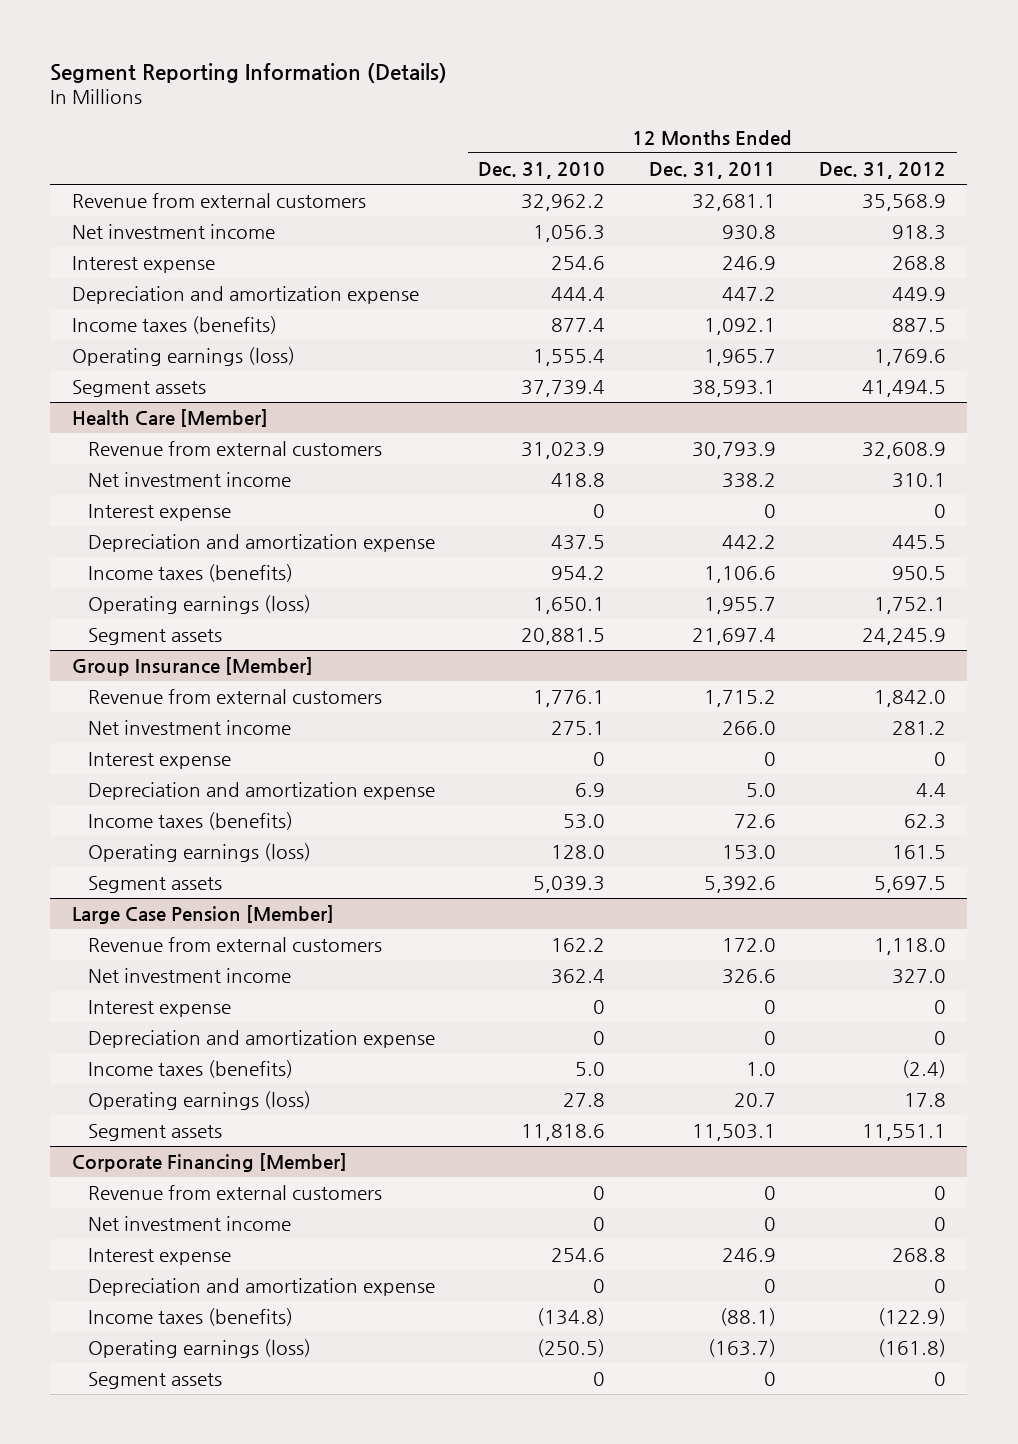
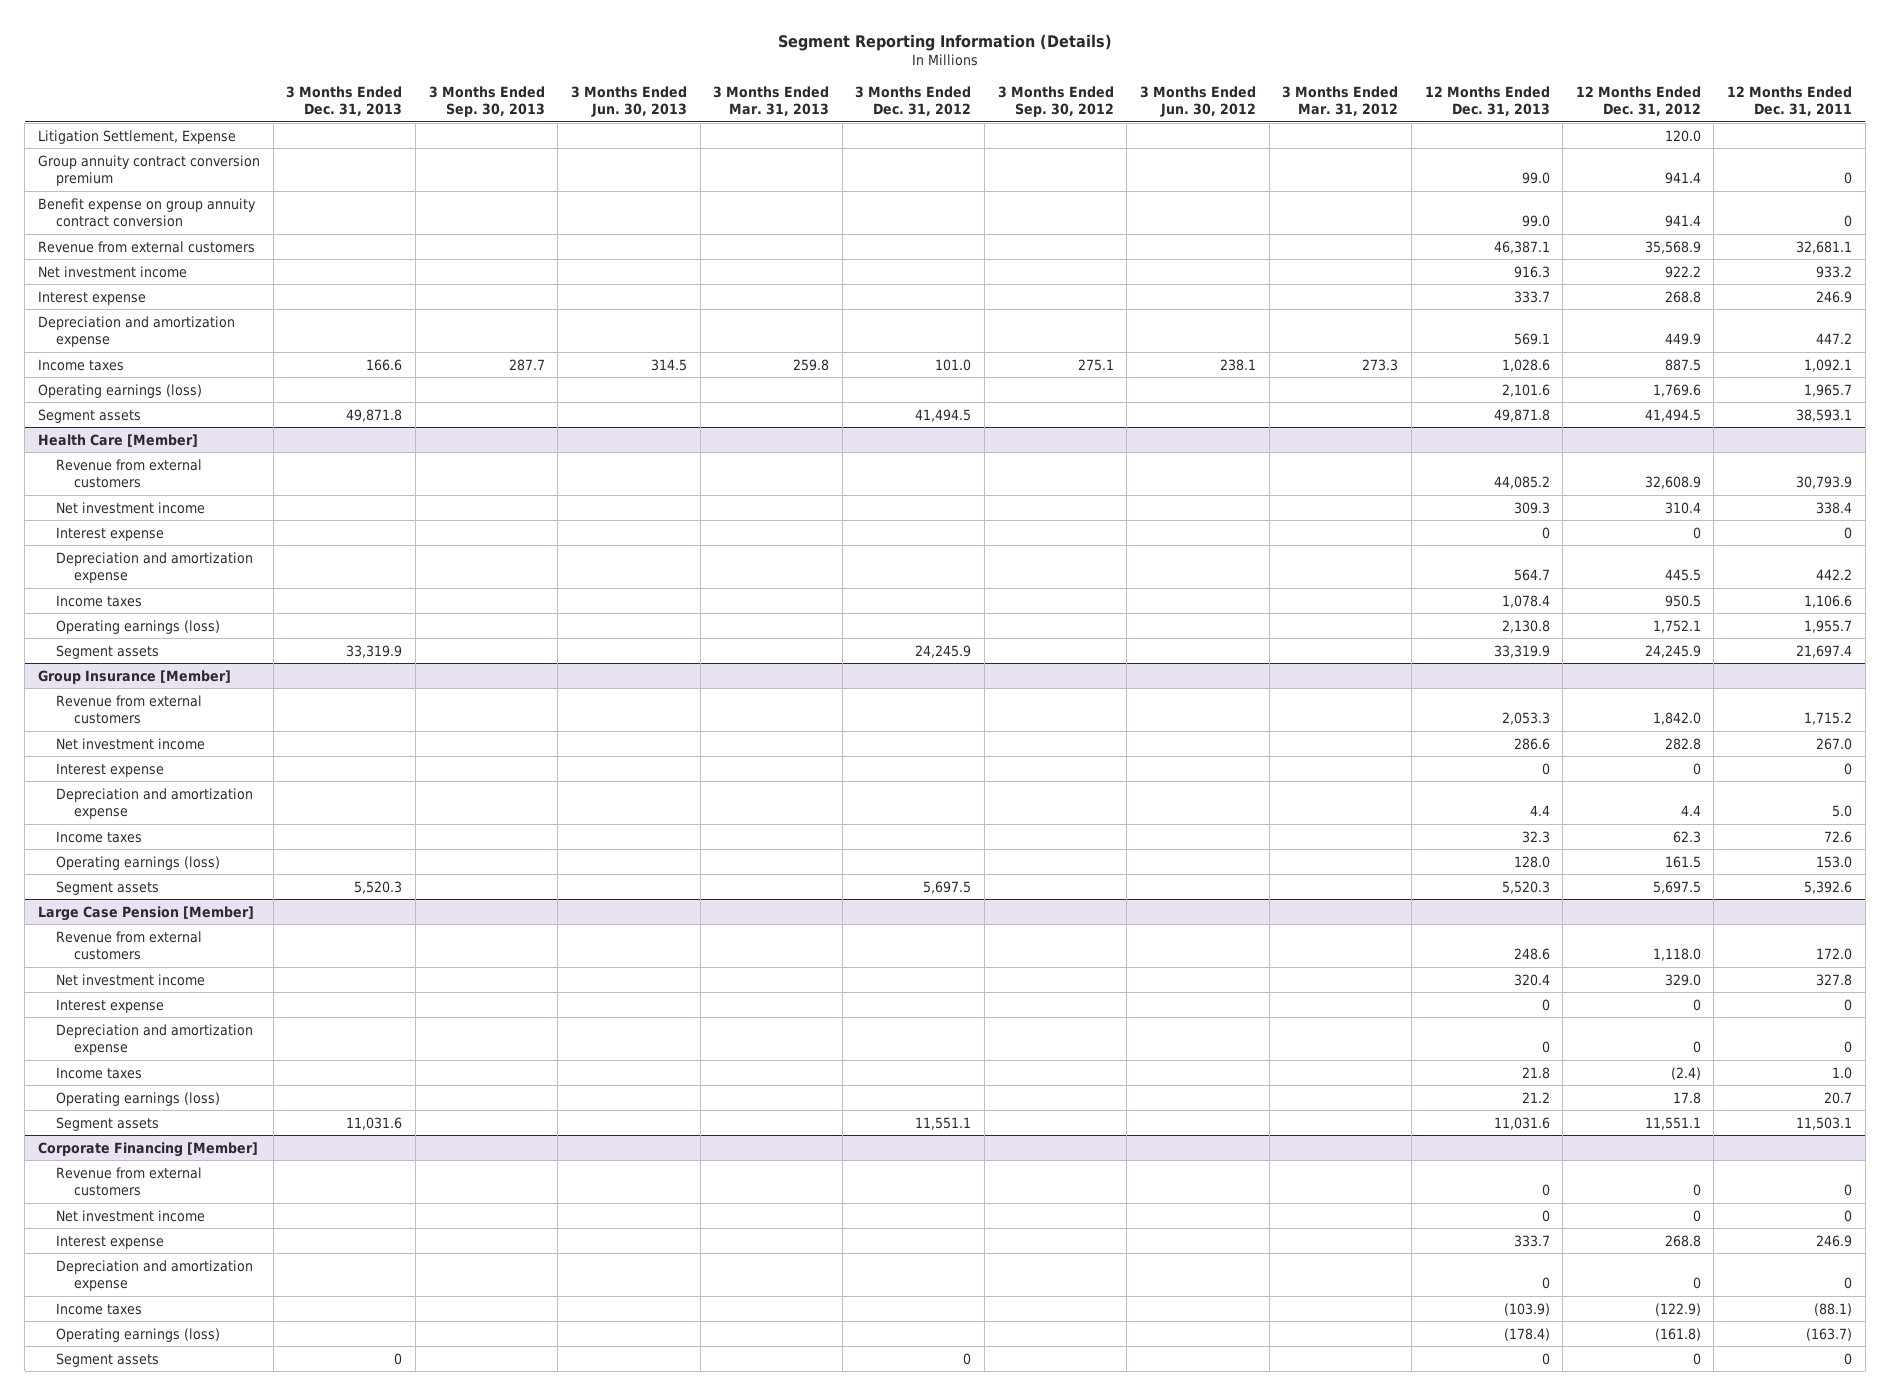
- | 12 Months Ended Dec. 31, 2010 | 12 Months Ended Dec. 31, 2011 | 12 Months Ended Dec. 31, 2012
+ | 3 Months Ended Dec. 31, 2013 | 3 Months Ended Sep. 30, 2013 | 3 Months Ended Jun. 30, 2013 | 3 Months Ended Mar. 31, 2013 | 3 Months Ended Dec. 31, 2012 | 3 Months Ended Sep. 30, 2012 | 3 Months Ended Jun. 30, 2012 | 3 Months Ended Mar. 31, 2012 | 12 Months Ended Dec. 31, 2013 | 12 Months Ended Dec. 31, 2012 | 12 Months Ended Dec. 31, 2011
+ Litigation Settlement, Expense | | | | | | | | | | 120.0 |
+ Group annuity contract conversion premium | | | | | | | | | 99.0 | 941.4 | 0
+ Benefit expense on group annuity contract conversion | | | | | | | | | 99.0 | 941.4 | 0
- Net investment income | 1,056.3 | 930.8 | 918.3
+ Net investment income | | | | | | | | | 916.3 | 922.2 | 933.2
- Income taxes (benefits) | 877.4 | 1,092.1 | 887.5
+ Income taxes | 166.6 | 287.7 | 314.5 | 259.8 | 101.0 | 275.1 | 238.1 | 273.3 | 1,028.6 | 887.5 | 1,092.1
@ Health Care [Member]
- Net investment income | 418.8 | 338.2 | 310.1
+ Net investment income | | | | | | | | | 309.3 | 310.4 | 338.4
- Income taxes (benefits) | 954.2 | 1,106.6 | 950.5
+ Income taxes | | | | | | | | | 1,078.4 | 950.5 | 1,106.6
@ Group Insurance [Member]
- Net investment income | 275.1 | 266.0 | 281.2
+ Net investment income | | | | | | | | | 286.6 | 282.8 | 267.0
- Income taxes (benefits) | 53.0 | 72.6 | 62.3
+ Income taxes | | | | | | | | | 32.3 | 62.3 | 72.6
@ Large Case Pension [Member]
- Net investment income | 362.4 | 326.6 | 327.0
+ Net investment income | | | | | | | | | 320.4 | 329.0 | 327.8
- Income taxes (benefits) | 5.0 | 1.0 | (2.4)
+ Income taxes | | | | | | | | | 21.8 | (2.4) | 1.0
@ Corporate Financing [Member]
- Income taxes (benefits) | (134.8) | (88.1) | (122.9)
+ Income taxes | | | | | | | | | (103.9) | (122.9) | (88.1)

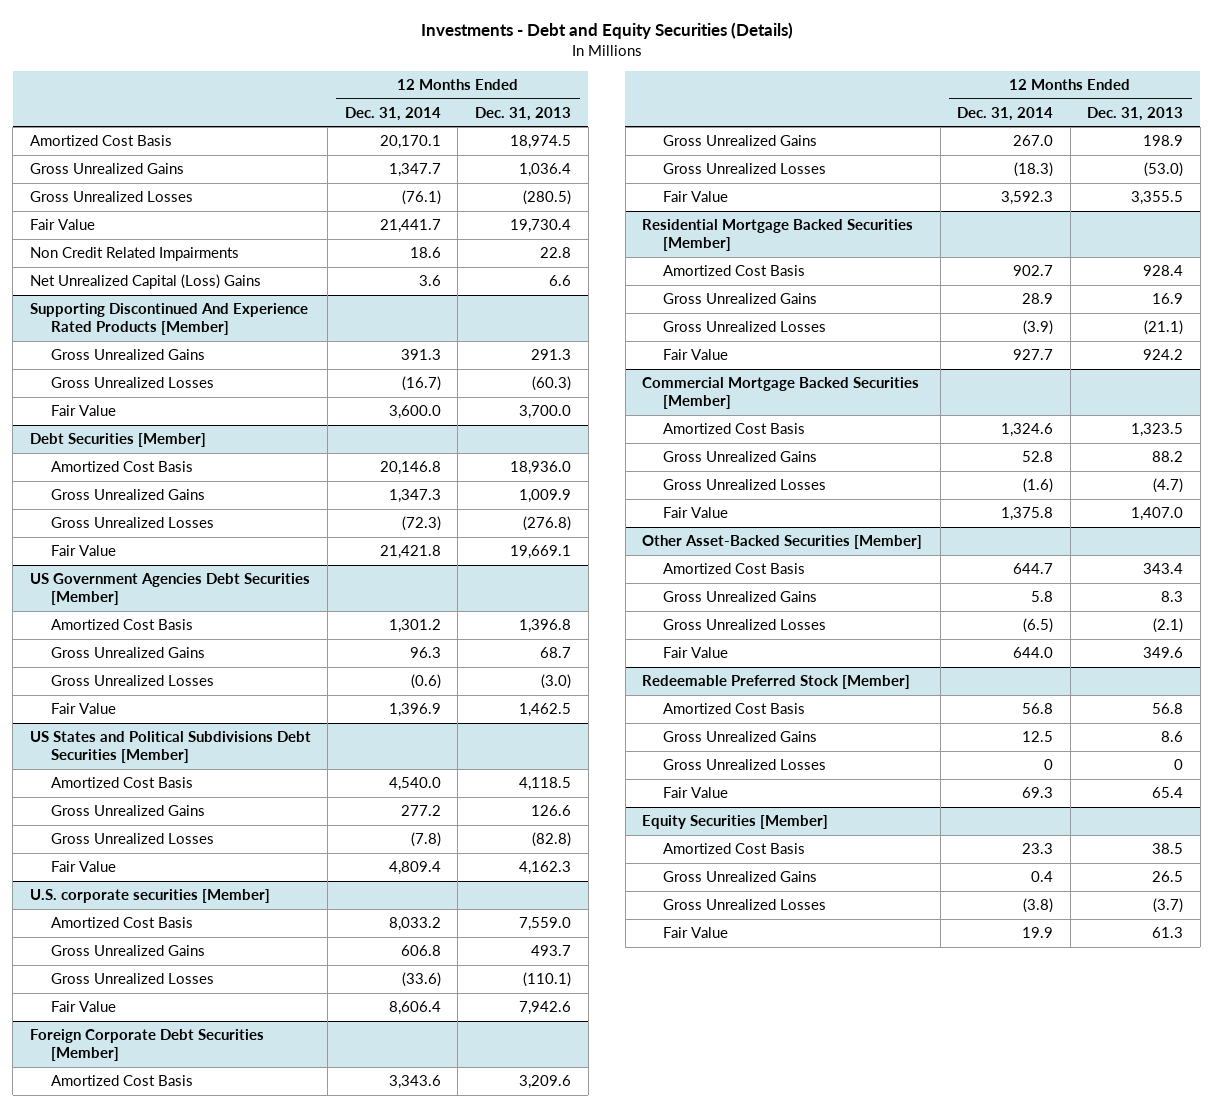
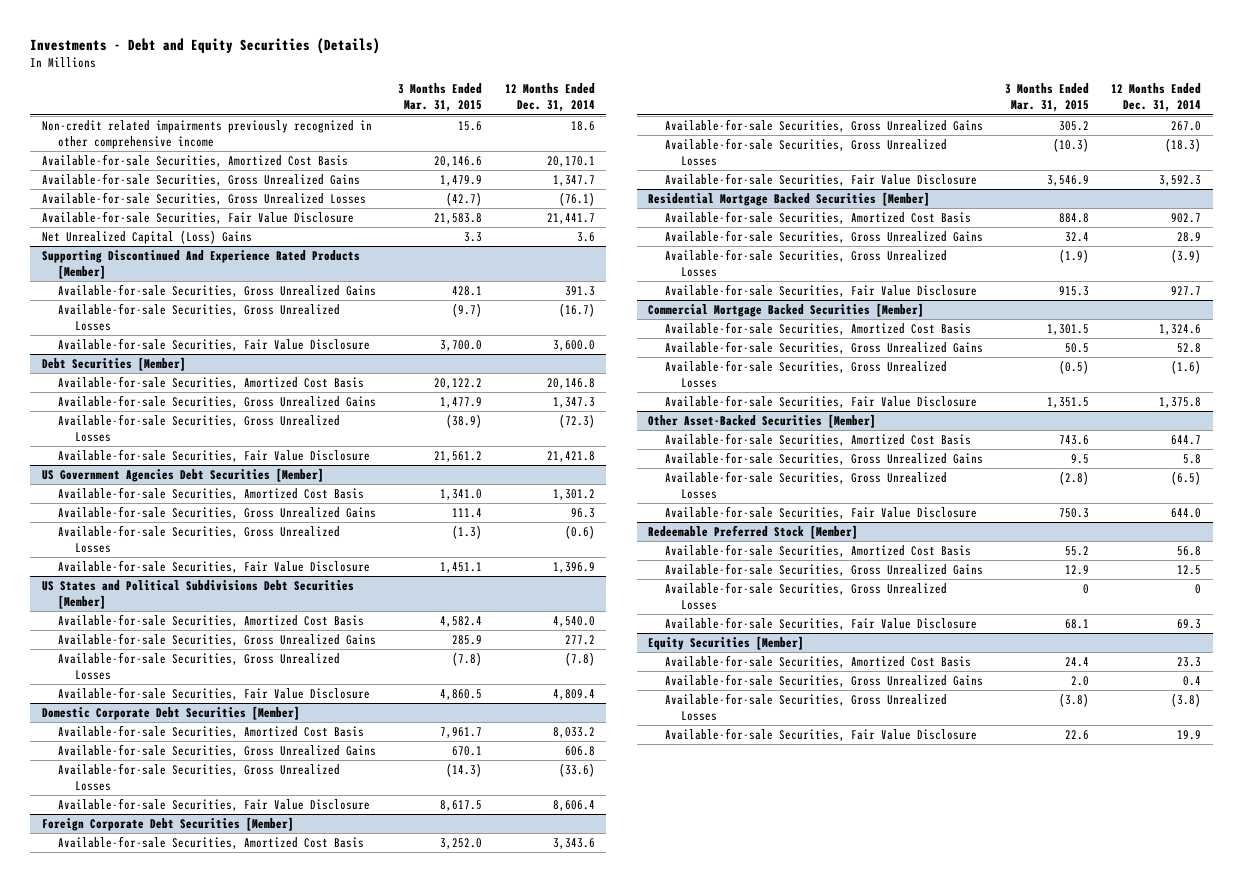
- | 12 Months Ended Dec. 31, 2014 | 12 Months Ended Dec. 31, 2013
+ | 3 Months Ended Mar. 31, 2015 | 12 Months Ended Dec. 31, 2014
- Amortized Cost Basis | 20,170.1 | 18,974.5
- Gross Unrealized Gains | 1,347.7 | 1,036.4
- Gross Unrealized Losses | (76.1) | (280.5)
- Fair Value | 21,441.7 | 19,730.4
- Non Credit Related Impairments | 18.6 | 22.8
+ Non-credit related impairments previously recognized in other comprehensive income | 15.6 | 18.6
+ Available-for-sale Securities, Amortized Cost Basis | 20,146.6 | 20,170.1
+ Available-for-sale Securities, Gross Unrealized Gains | 1,479.9 | 1,347.7
+ Available-for-sale Securities, Gross Unrealized Losses | (42.7) | (76.1)
+ Available-for-sale Securities, Fair Value Disclosure | 21,583.8 | 21,441.7
@ Supporting Discontinued And Experience Rated Products [Member]
- Gross Unrealized Gains | 391.3 | 291.3
- Gross Unrealized Losses | (16.7) | (60.3)
- Fair Value | 3,600.0 | 3,700.0
+ Available-for-sale Securities, Gross Unrealized Gains | 428.1 | 391.3
+ Available-for-sale Securities, Gross Unrealized Losses | (9.7) | (16.7)
+ Available-for-sale Securities, Fair Value Disclosure | 3,700.0 | 3,600.0
@ Debt Securities [Member]
- Amortized Cost Basis | 20,146.8 | 18,936.0
- Gross Unrealized Gains | 1,347.3 | 1,009.9
- Gross Unrealized Losses | (72.3) | (276.8)
- Fair Value | 21,421.8 | 19,669.1
+ Available-for-sale Securities, Amortized Cost Basis | 20,122.2 | 20,146.8
+ Available-for-sale Securities, Gross Unrealized Gains | 1,477.9 | 1,347.3
+ Available-for-sale Securities, Gross Unrealized Losses | (38.9) | (72.3)
+ Available-for-sale Securities, Fair Value Disclosure | 21,561.2 | 21,421.8
@ US Government Agencies Debt Securities [Member]
- Amortized Cost Basis | 1,301.2 | 1,396.8
- Gross Unrealized Gains | 96.3 | 68.7
- Gross Unrealized Losses | (0.6) | (3.0)
- Fair Value | 1,396.9 | 1,462.5
+ Available-for-sale Securities, Amortized Cost Basis | 1,341.0 | 1,301.2
+ Available-for-sale Securities, Gross Unrealized Gains | 111.4 | 96.3
+ Available-for-sale Securities, Gross Unrealized Losses | (1.3) | (0.6)
+ Available-for-sale Securities, Fair Value Disclosure | 1,451.1 | 1,396.9
@ US States and Political Subdivisions Debt Securities [Member]
- Amortized Cost Basis | 4,540.0 | 4,118.5
- Gross Unrealized Gains | 277.2 | 126.6
- Gross Unrealized Losses | (7.8) | (82.8)
- Fair Value | 4,809.4 | 4,162.3
- U.S. corporate securities [Member]
- Amortized Cost Basis | 8,033.2 | 7,559.0
- Gross Unrealized Gains | 606.8 | 493.7
- Gross Unrealized Losses | (33.6) | (110.1)
- Fair Value | 8,606.4 | 7,942.6
@ US States and Political Subdivisions Debt Securities [Member]
+ Available-for-sale Securities, Amortized Cost Basis | 4,582.4 | 4,540.0
+ Available-for-sale Securities, Gross Unrealized Gains | 285.9 | 277.2
+ Available-for-sale Securities, Gross Unrealized Losses | (7.8) | (7.8)
+ Available-for-sale Securities, Fair Value Disclosure | 4,860.5 | 4,809.4
+ Domestic Corporate Debt Securities [Member]
+ Available-for-sale Securities, Amortized Cost Basis | 7,961.7 | 8,033.2
+ Available-for-sale Securities, Gross Unrealized Gains | 670.1 | 606.8
+ Available-for-sale Securities, Gross Unrealized Losses | (14.3) | (33.6)
+ Available-for-sale Securities, Fair Value Disclosure | 8,617.5 | 8,606.4
@ Foreign Corporate Debt Securities [Member]
- Amortized Cost Basis | 3,343.6 | 3,209.6
- Gross Unrealized Gains | 267.0 | 198.9
- Gross Unrealized Losses | (18.3) | (53.0)
- Fair Value | 3,592.3 | 3,355.5
+ Available-for-sale Securities, Amortized Cost Basis | 3,252.0 | 3,343.6
+ Available-for-sale Securities, Gross Unrealized Gains | 305.2 | 267.0
+ Available-for-sale Securities, Gross Unrealized Losses | (10.3) | (18.3)
+ Available-for-sale Securities, Fair Value Disclosure | 3,546.9 | 3,592.3
@ Residential Mortgage Backed Securities [Member]
- Amortized Cost Basis | 902.7 | 928.4
- Gross Unrealized Gains | 28.9 | 16.9
- Gross Unrealized Losses | (3.9) | (21.1)
- Fair Value | 927.7 | 924.2
+ Available-for-sale Securities, Amortized Cost Basis | 884.8 | 902.7
+ Available-for-sale Securities, Gross Unrealized Gains | 32.4 | 28.9
+ Available-for-sale Securities, Gross Unrealized Losses | (1.9) | (3.9)
+ Available-for-sale Securities, Fair Value Disclosure | 915.3 | 927.7
@ Commercial Mortgage Backed Securities [Member]
- Amortized Cost Basis | 1,324.6 | 1,323.5
- Gross Unrealized Gains | 52.8 | 88.2
- Gross Unrealized Losses | (1.6) | (4.7)
- Fair Value | 1,375.8 | 1,407.0
+ Available-for-sale Securities, Amortized Cost Basis | 1,301.5 | 1,324.6
+ Available-for-sale Securities, Gross Unrealized Gains | 50.5 | 52.8
+ Available-for-sale Securities, Gross Unrealized Losses | (0.5) | (1.6)
+ Available-for-sale Securities, Fair Value Disclosure | 1,351.5 | 1,375.8
@ Other Asset-Backed Securities [Member]
- Amortized Cost Basis | 644.7 | 343.4
- Gross Unrealized Gains | 5.8 | 8.3
- Gross Unrealized Losses | (6.5) | (2.1)
- Fair Value | 644.0 | 349.6
+ Available-for-sale Securities, Amortized Cost Basis | 743.6 | 644.7
+ Available-for-sale Securities, Gross Unrealized Gains | 9.5 | 5.8
+ Available-for-sale Securities, Gross Unrealized Losses | (2.8) | (6.5)
+ Available-for-sale Securities, Fair Value Disclosure | 750.3 | 644.0
@ Redeemable Preferred Stock [Member]
- Amortized Cost Basis | 56.8 | 56.8
- Gross Unrealized Gains | 12.5 | 8.6
- Gross Unrealized Losses | 0 | 0
- Fair Value | 69.3 | 65.4
+ Available-for-sale Securities, Amortized Cost Basis | 55.2 | 56.8
+ Available-for-sale Securities, Gross Unrealized Gains | 12.9 | 12.5
+ Available-for-sale Securities, Gross Unrealized Losses | 0 | 0
+ Available-for-sale Securities, Fair Value Disclosure | 68.1 | 69.3
@ Equity Securities [Member]
- Amortized Cost Basis | 23.3 | 38.5
- Gross Unrealized Gains | 0.4 | 26.5
- Gross Unrealized Losses | (3.8) | (3.7)
- Fair Value | 19.9 | 61.3
+ Available-for-sale Securities, Amortized Cost Basis | 24.4 | 23.3
+ Available-for-sale Securities, Gross Unrealized Gains | 2.0 | 0.4
+ Available-for-sale Securities, Gross Unrealized Losses | (3.8) | (3.8)
+ Available-for-sale Securities, Fair Value Disclosure | 22.6 | 19.9

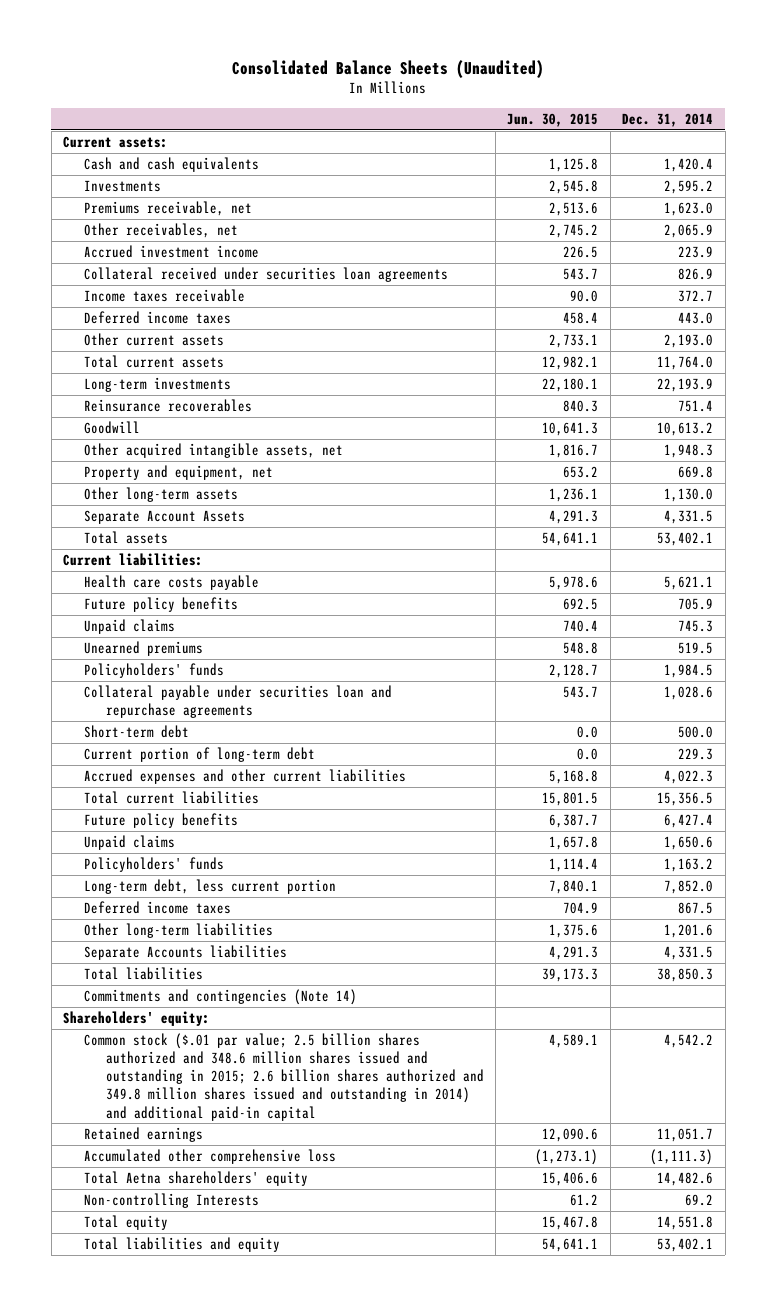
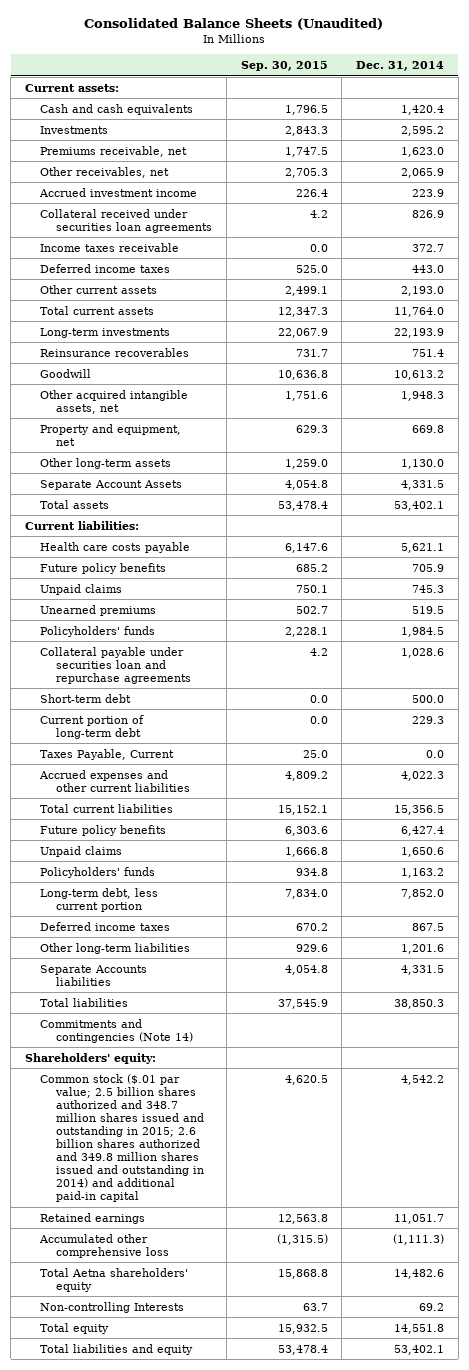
- | Jun. 30, 2015 | Dec. 31, 2014
+ | Sep. 30, 2015 | Dec. 31, 2014
+ Taxes Payable, Current | 25.0 | 0.0
- Common stock ($.01 par value; 2.5 billion shares authorized and 348.6 million shares issued and outstanding in 2015; 2.6 billion shares authorized and 349.8 million shares issued and outstanding in 2014) and additional paid-in capital | 4,589.1 | 4,542.2
+ Common stock ($.01 par value; 2.5 billion shares authorized and 348.7 million shares issued and outstanding in 2015; 2.6 billion shares authorized and 349.8 million shares issued and outstanding in 2014) and additional paid-in capital | 4,620.5 | 4,542.2

